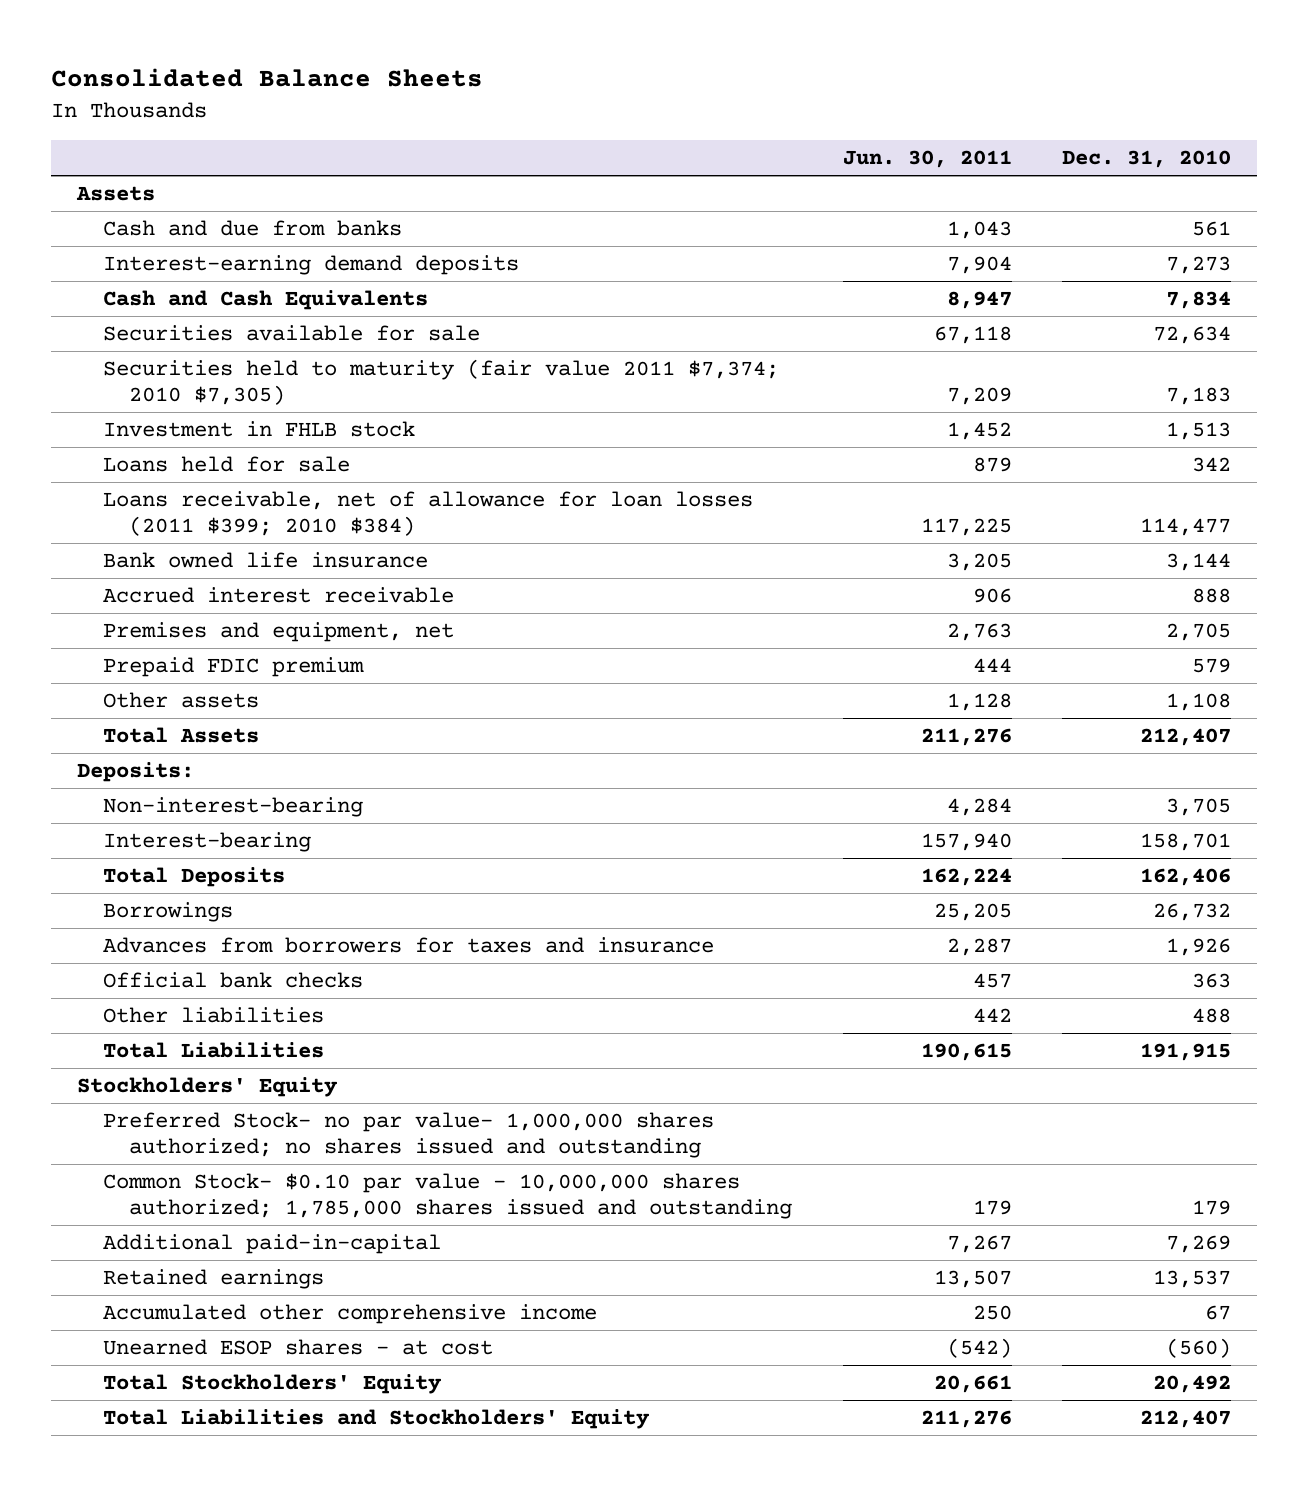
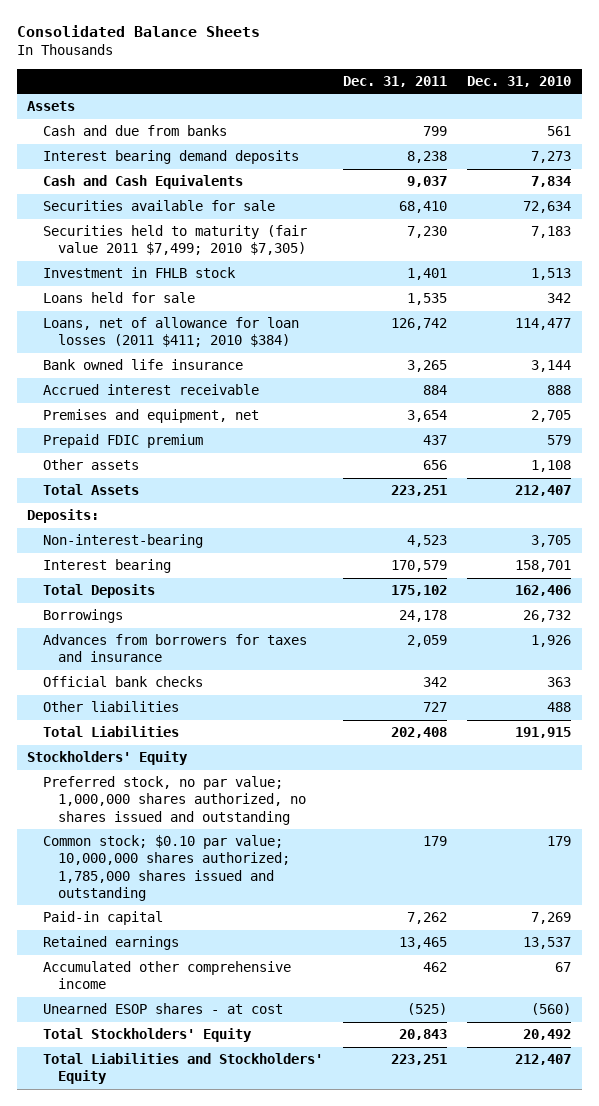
- | Jun. 30, 2011 | Dec. 31, 2010
+ | Dec. 31, 2011 | Dec. 31, 2010
- Interest-earning demand deposits | 7,904 | 7,273
+ Interest bearing demand deposits | 8,238 | 7,273
- Securities held to maturity (fair value 2011 $7,374; 2010 $7,305) | 7,209 | 7,183
+ Securities held to maturity (fair value 2011 $7,499; 2010 $7,305) | 7,230 | 7,183
- Loans receivable, net of allowance for loan losses (2011 $399; 2010 $384) | 117,225 | 114,477
+ Loans, net of allowance for loan losses (2011 $411; 2010 $384) | 126,742 | 114,477
- Interest-bearing | 157,940 | 158,701
+ Interest bearing | 170,579 | 158,701
- Preferred Stock- no par value- 1,000,000 shares authorized; no shares issued and outstanding
- Common Stock- $0.10 par value - 10,000,000 shares authorized; 1,785,000 shares issued and outstanding | 179 | 179
- Additional paid-in-capital | 7,267 | 7,269
+ Preferred stock, no par value; 1,000,000 shares authorized, no shares issued and outstanding
+ Common stock; $0.10 par value; 10,000,000 shares authorized; 1,785,000 shares issued and outstanding | 179 | 179
+ Paid-in capital | 7,262 | 7,269

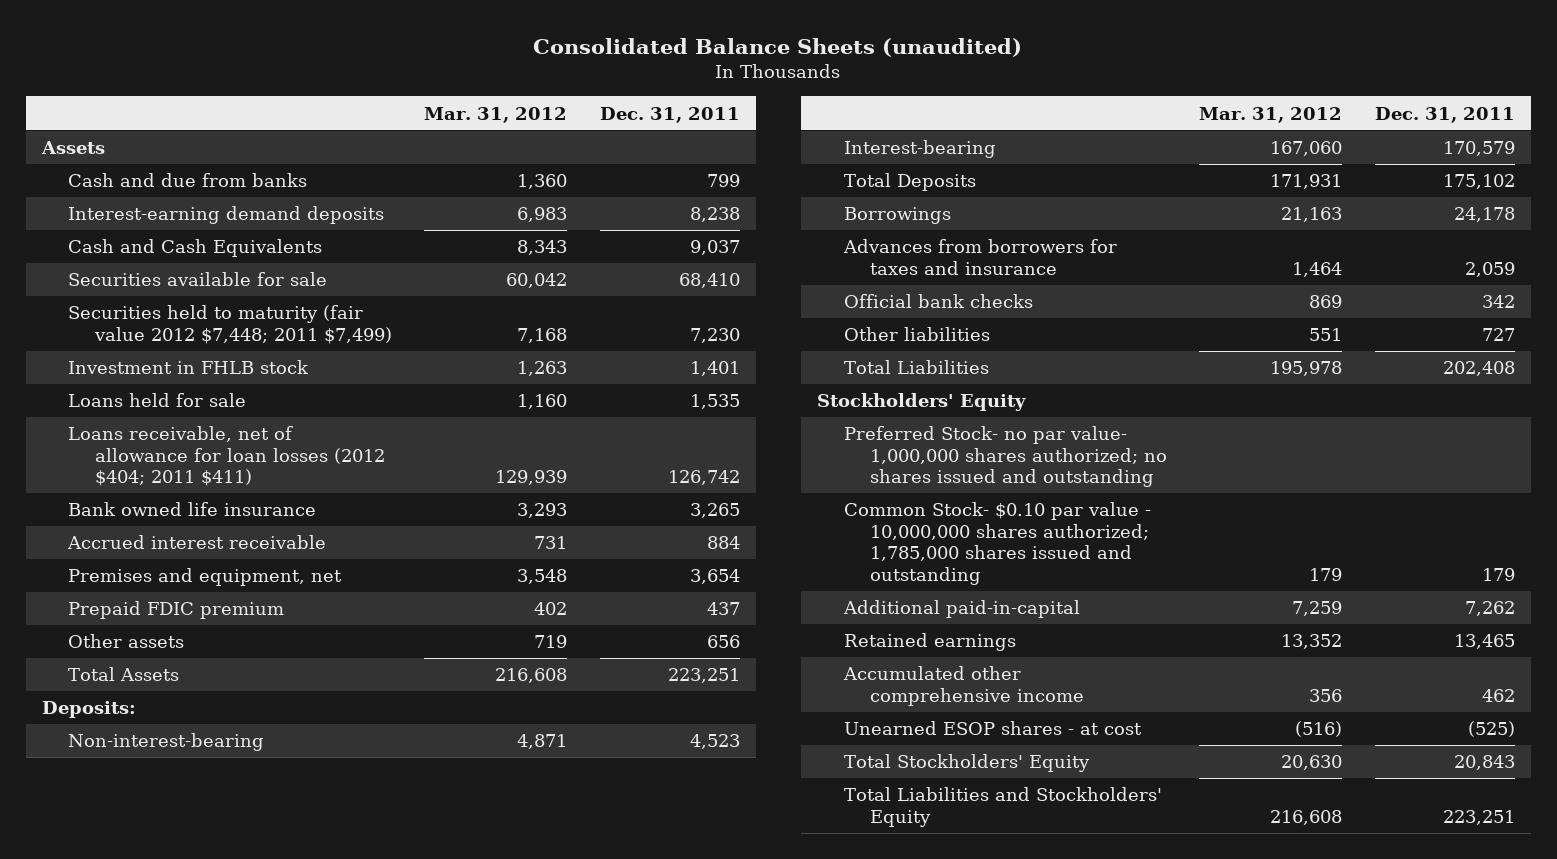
- Consolidated Balance Sheets
+ Consolidated Balance Sheets (unaudited)
- | Dec. 31, 2011 | Dec. 31, 2010
+ | Mar. 31, 2012 | Dec. 31, 2011
- Interest bearing demand deposits | 8,238 | 7,273
+ Interest-earning demand deposits | 6,983 | 8,238
- Securities held to maturity (fair value 2011 $7,499; 2010 $7,305) | 7,230 | 7,183
+ Securities held to maturity (fair value 2012 $7,448; 2011 $7,499) | 7,168 | 7,230
- Loans, net of allowance for loan losses (2011 $411; 2010 $384) | 126,742 | 114,477
+ Loans receivable, net of allowance for loan losses (2012 $404; 2011 $411) | 129,939 | 126,742
- Interest bearing | 170,579 | 158,701
+ Interest-bearing | 167,060 | 170,579
- Preferred stock, no par value; 1,000,000 shares authorized, no shares issued and outstanding
- Common stock; $0.10 par value; 10,000,000 shares authorized; 1,785,000 shares issued and outstanding | 179 | 179
- Paid-in capital | 7,262 | 7,269
+ Preferred Stock- no par value- 1,000,000 shares authorized; no shares issued and outstanding
+ Common Stock- $0.10 par value - 10,000,000 shares authorized; 1,785,000 shares issued and outstanding | 179 | 179
+ Additional paid-in-capital | 7,259 | 7,262

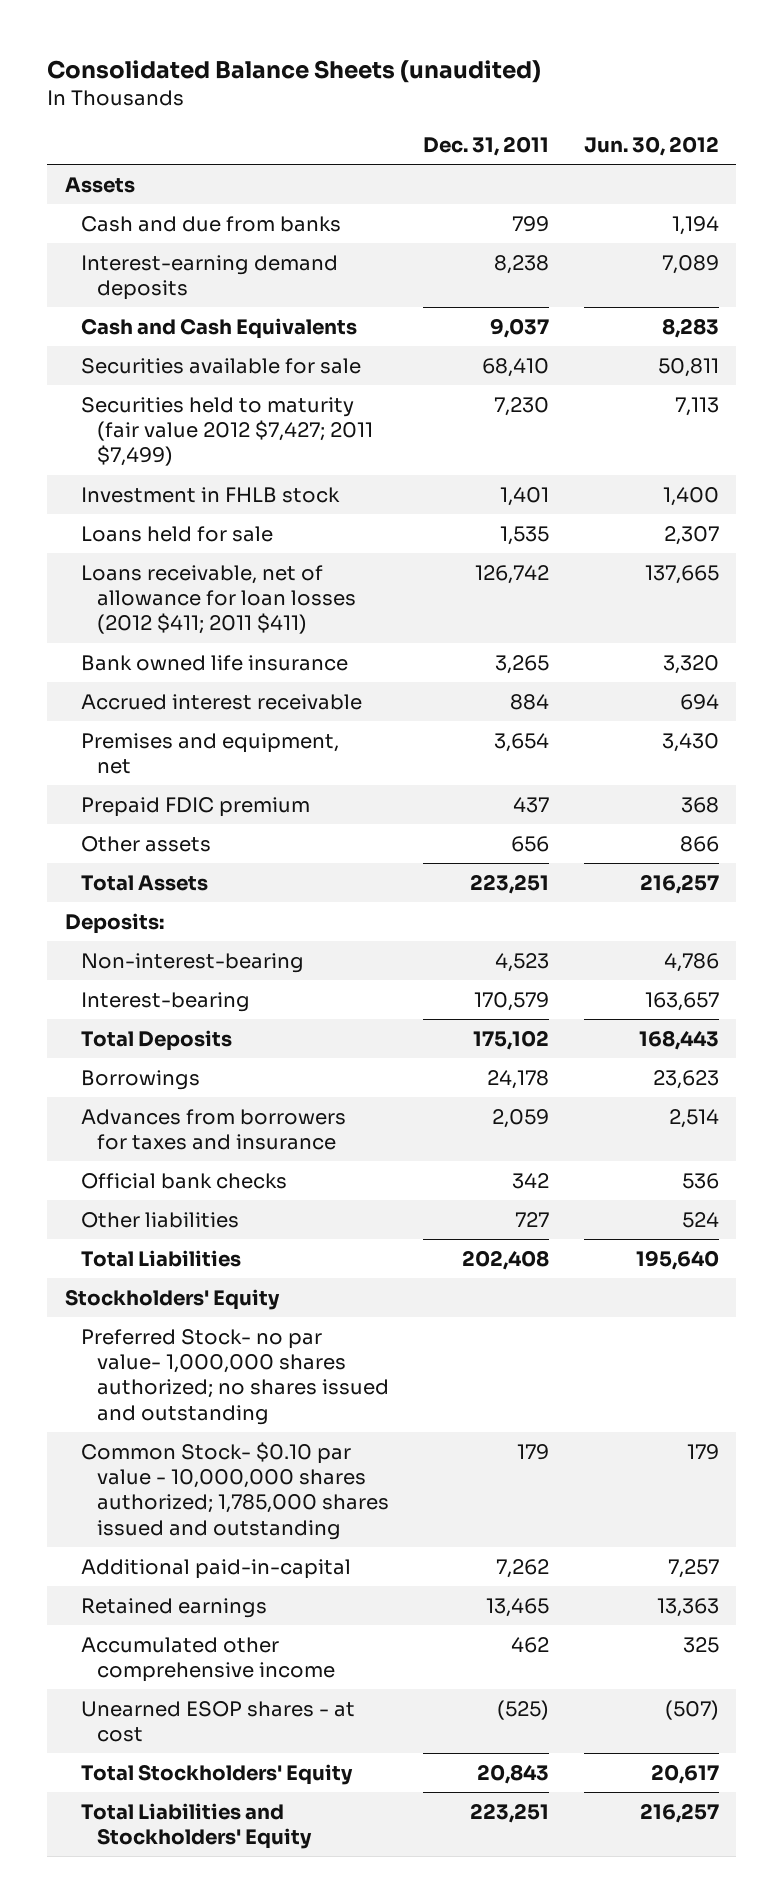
- | Mar. 31, 2012 | Dec. 31, 2011
+ | Dec. 31, 2011 | Jun. 30, 2012
- Securities held to maturity (fair value 2012 $7,448; 2011 $7,499) | 7,168 | 7,230
+ Securities held to maturity (fair value 2012 $7,427; 2011 $7,499) | 7,230 | 7,113
- Loans receivable, net of allowance for loan losses (2012 $404; 2011 $411) | 129,939 | 126,742
+ Loans receivable, net of allowance for loan losses (2012 $411; 2011 $411) | 126,742 | 137,665

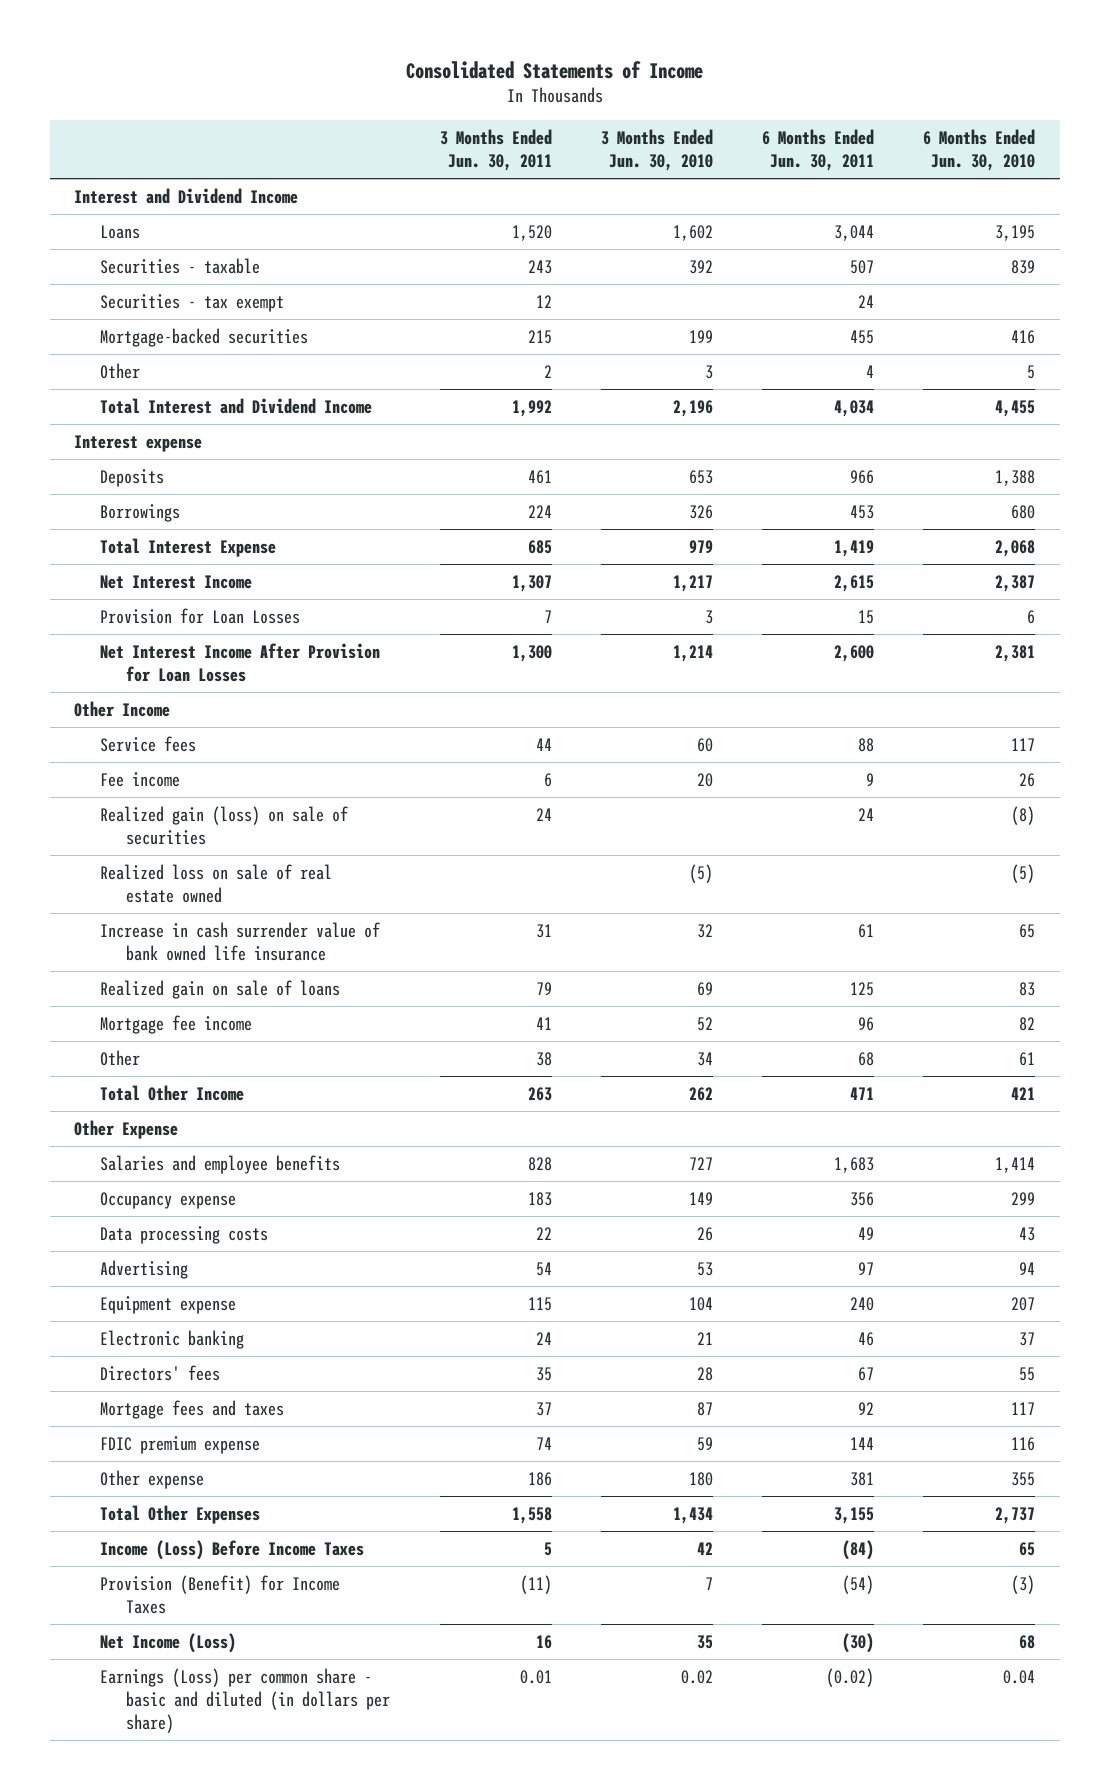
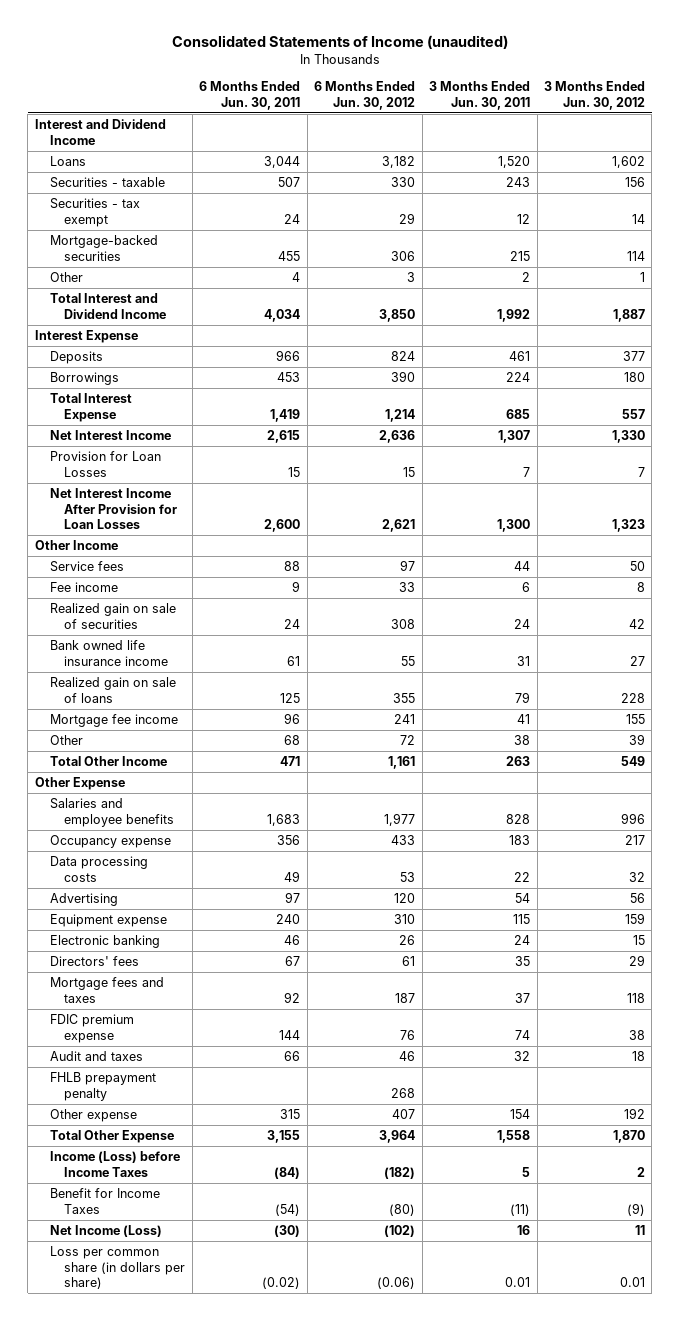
- Consolidated Statements of Income
+ Consolidated Statements of Income (unaudited)
- | 3 Months Ended Jun. 30, 2011 | 3 Months Ended Jun. 30, 2010 | 6 Months Ended Jun. 30, 2011 | 6 Months Ended Jun. 30, 2010
+ | 6 Months Ended Jun. 30, 2011 | 6 Months Ended Jun. 30, 2012 | 3 Months Ended Jun. 30, 2011 | 3 Months Ended Jun. 30, 2012
- Interest expense
+ Interest Expense
- Realized gain (loss) on sale of securities | 24 | | 24 | (8)
- Realized loss on sale of real estate owned | | (5) | | (5)
- Increase in cash surrender value of bank owned life insurance | 31 | 32 | 61 | 65
+ Realized gain on sale of securities | 24 | 308 | 24 | 42
+ Bank owned life insurance income | 61 | 55 | 31 | 27
- Other expense | 186 | 180 | 381 | 355
- Total Other Expenses | 1,558 | 1,434 | 3,155 | 2,737
- Income (Loss) Before Income Taxes | 5 | 42 | (84) | 65
- Provision (Benefit) for Income Taxes | (11) | 7 | (54) | (3)
+ Audit and taxes | 66 | 46 | 32 | 18
+ FHLB prepayment penalty | | 268 | |
+ Other expense | 315 | 407 | 154 | 192
+ Total Other Expense | 3,155 | 3,964 | 1,558 | 1,870
+ Income (Loss) before Income Taxes | (84) | (182) | 5 | 2
+ Benefit for Income Taxes | (54) | (80) | (11) | (9)
- Earnings (Loss) per common share - basic and diluted (in dollars per share) | 0.01 | 0.02 | (0.02) | 0.04
+ Loss per common share (in dollars per share) | (0.02) | (0.06) | 0.01 | 0.01

